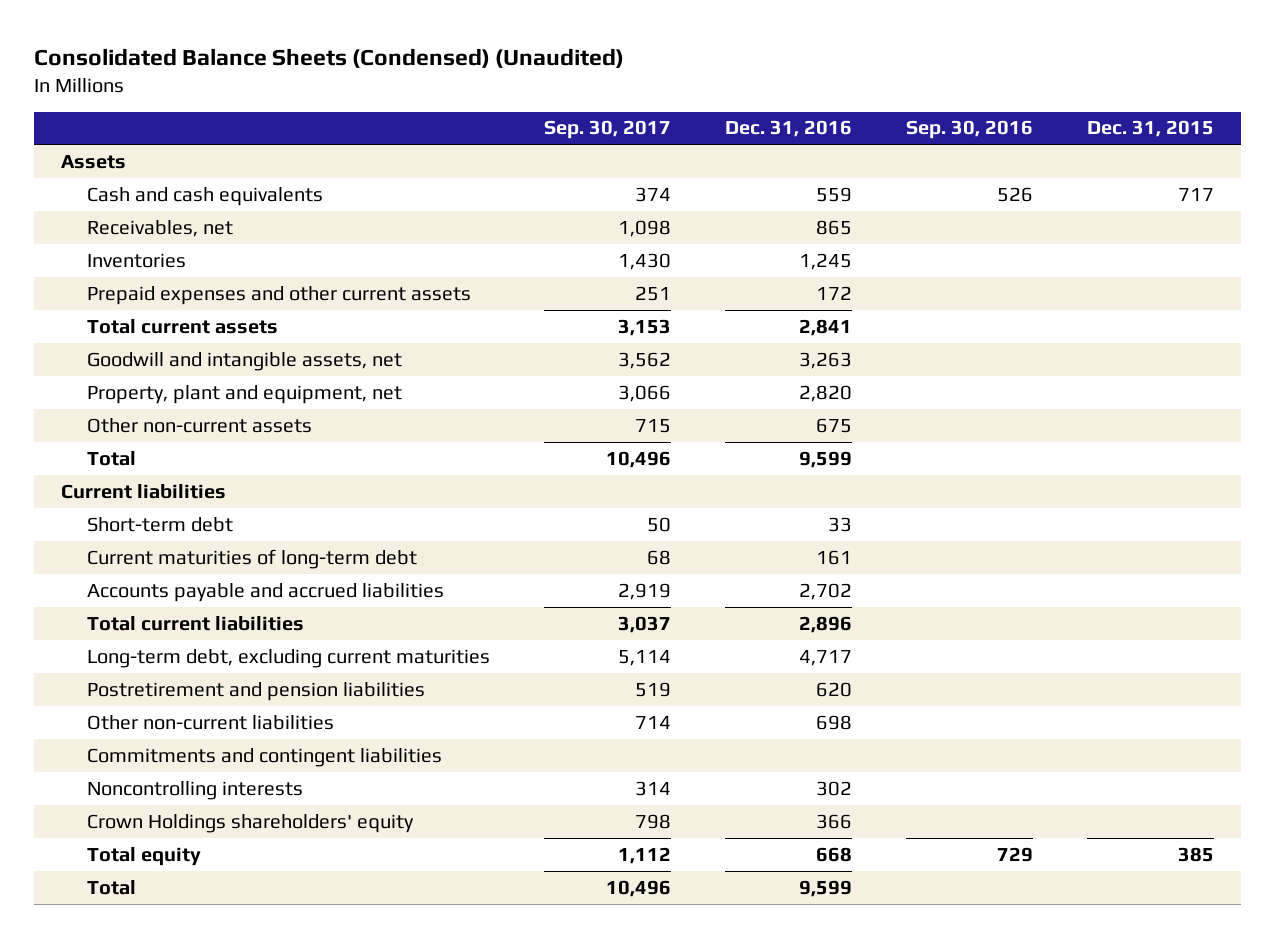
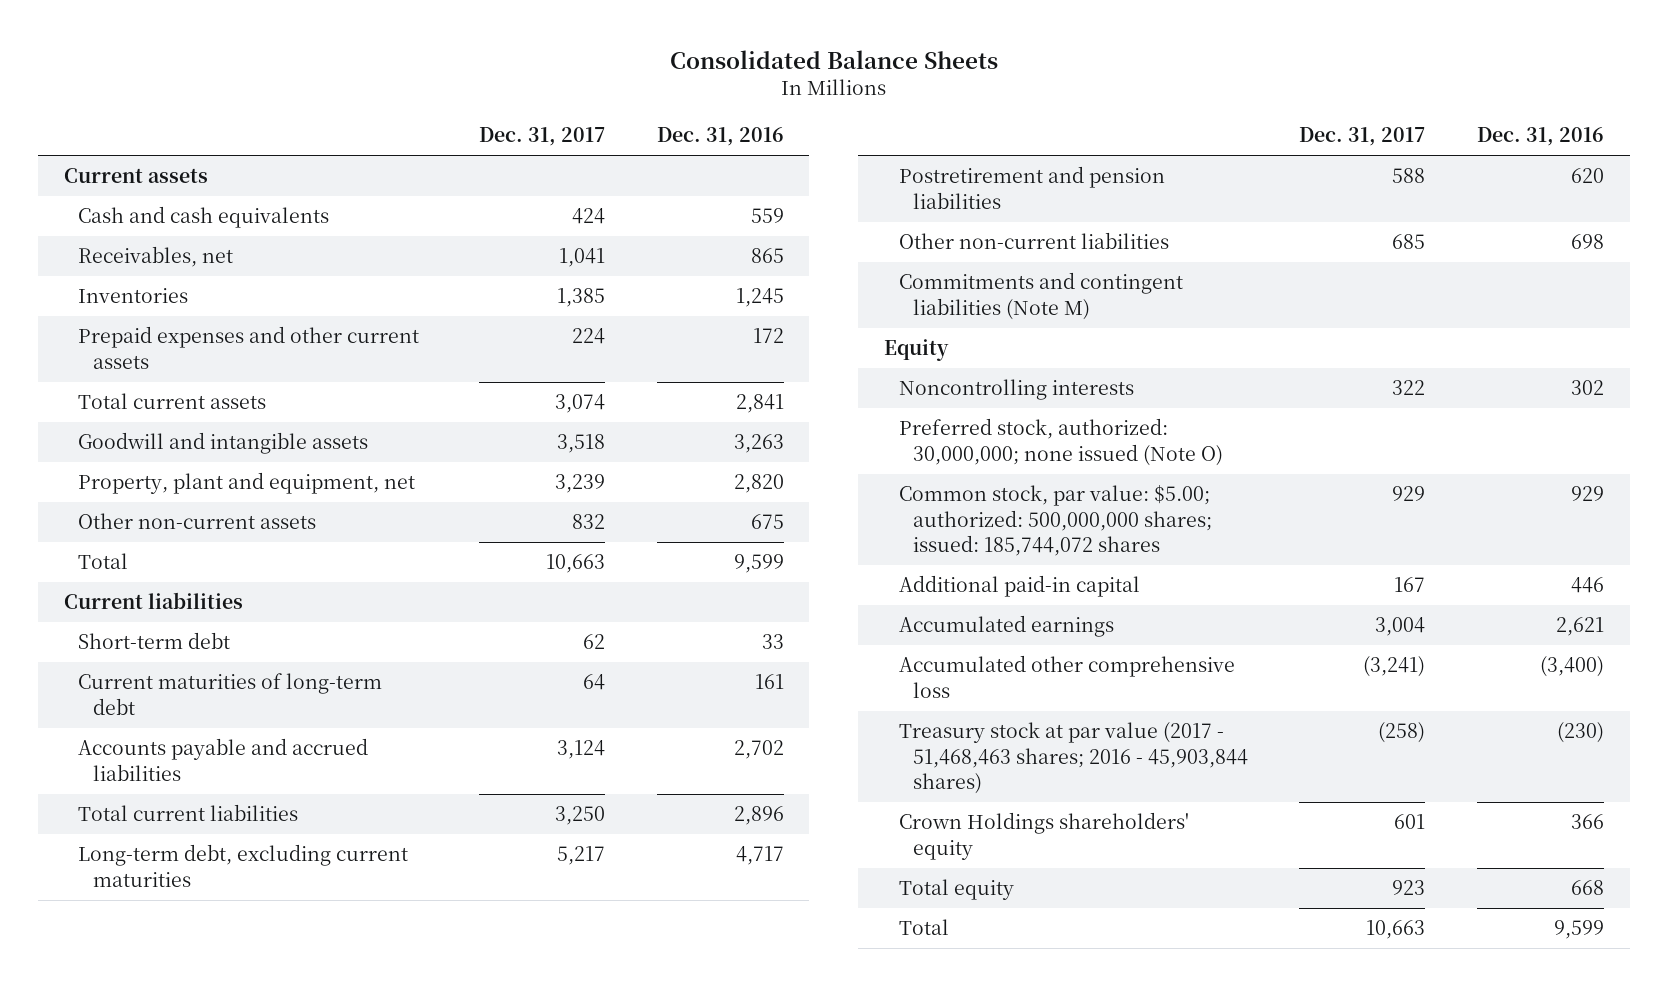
- Consolidated Balance Sheets (Condensed) (Unaudited)
+ Consolidated Balance Sheets
- | Sep. 30, 2017 | Dec. 31, 2016 | Sep. 30, 2016 | Dec. 31, 2015
+ | Dec. 31, 2017 | Dec. 31, 2016
- Assets
+ Current assets
- Goodwill and intangible assets, net | 3,562 | 3,263 | |
+ Goodwill and intangible assets | 3,518 | 3,263
- Commitments and contingent liabilities
+ Commitments and contingent liabilities (Note M)
+ Equity
+ Preferred stock, authorized: 30,000,000; none issued (Note O)
+ Common stock, par value: $5.00; authorized: 500,000,000 shares; issued: 185,744,072 shares | 929 | 929
+ Additional paid-in capital | 167 | 446
+ Accumulated earnings | 3,004 | 2,621
+ Accumulated other comprehensive loss | (3,241) | (3,400)
+ Treasury stock at par value (2017 - 51,468,463 shares; 2016 - 45,903,844 shares) | (258) | (230)

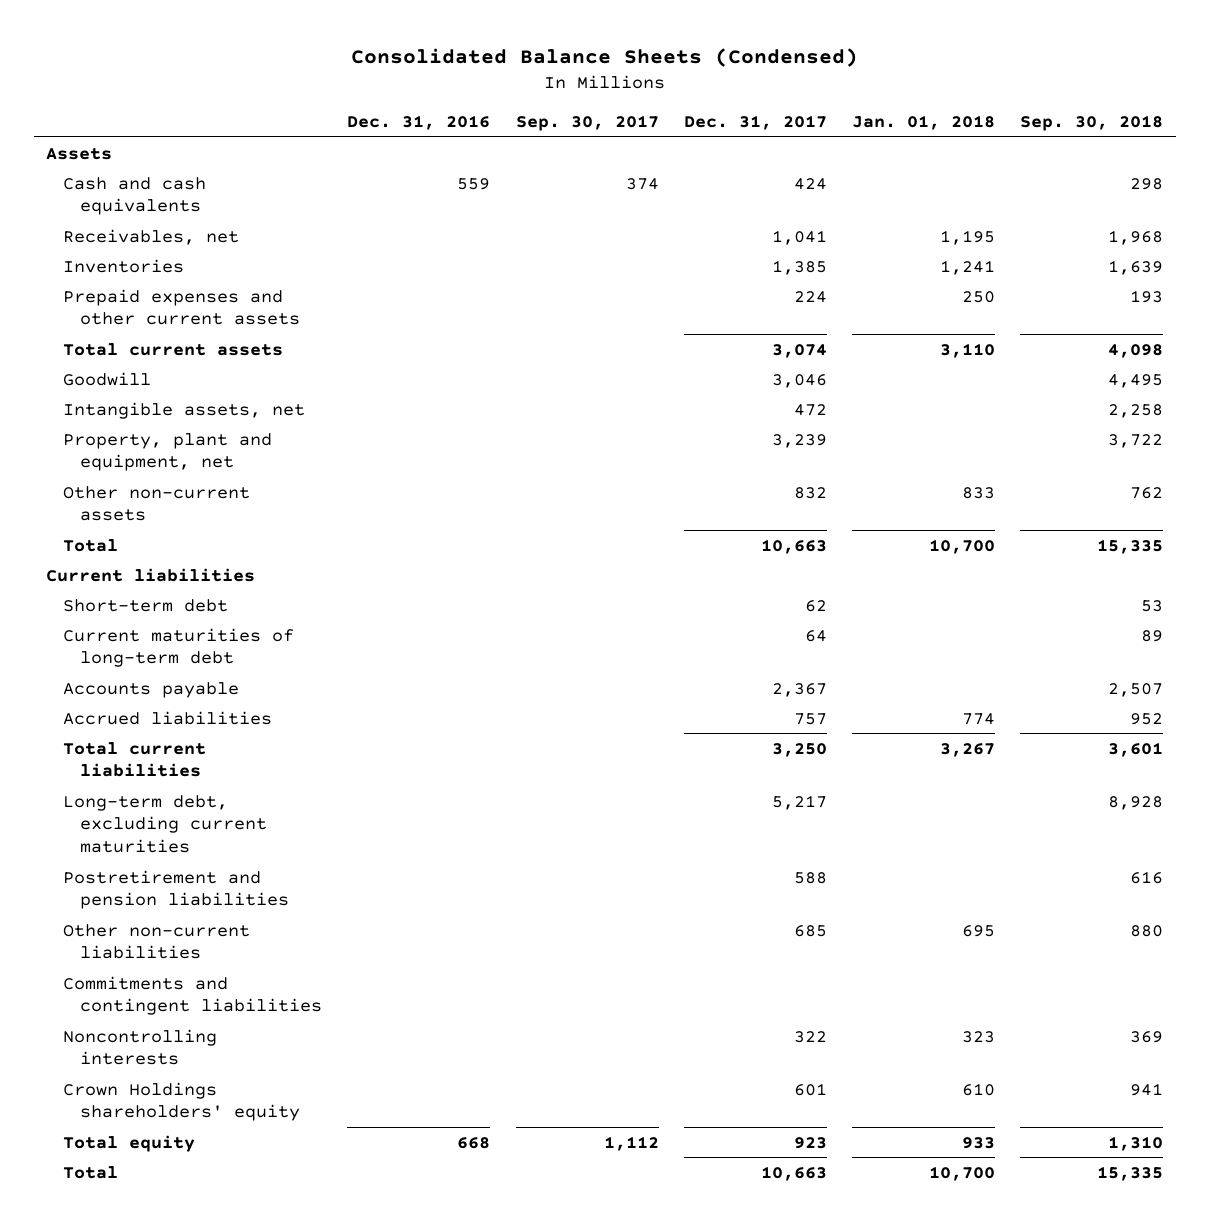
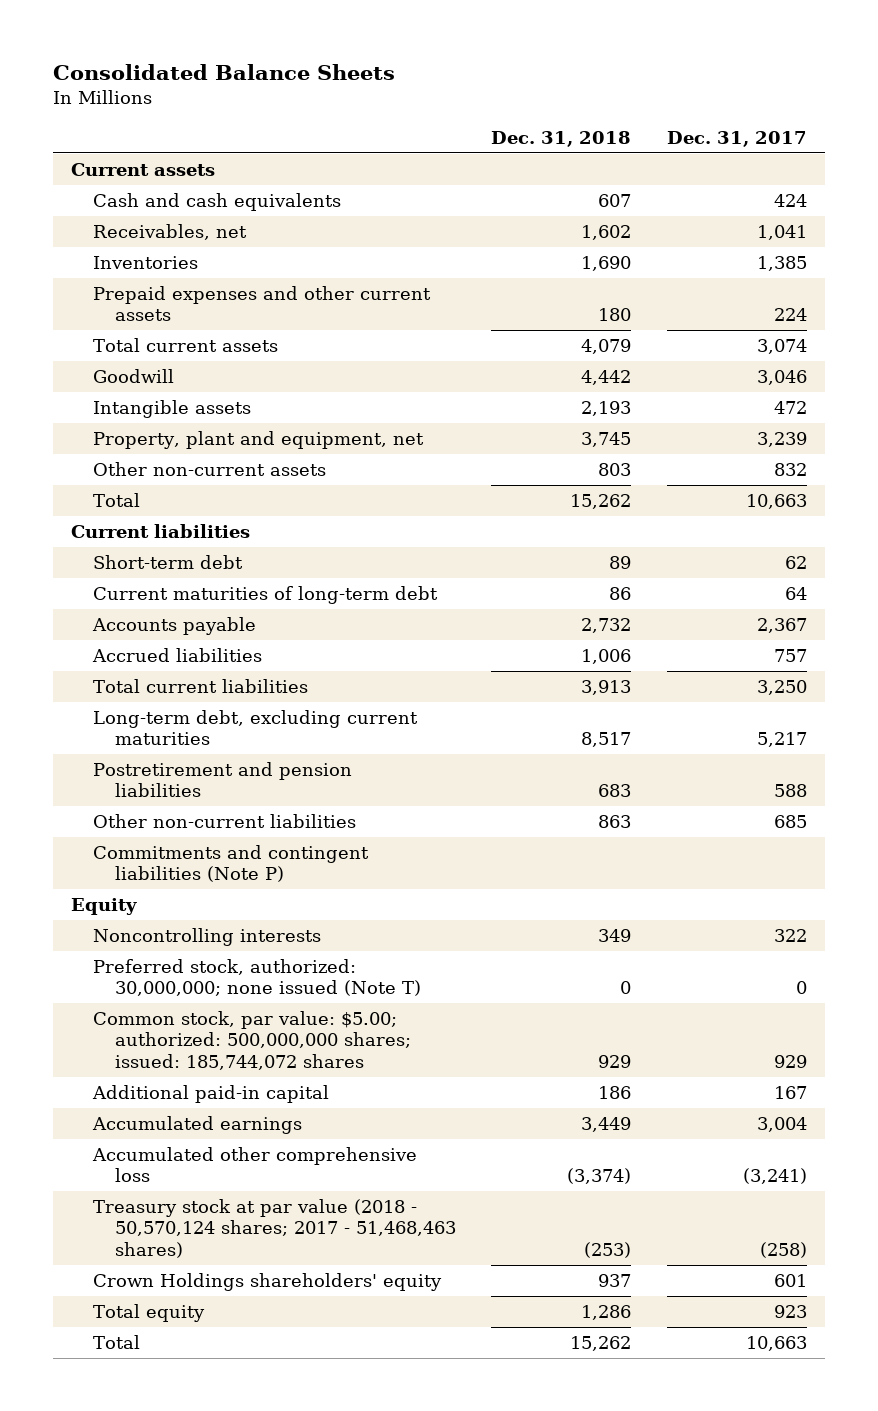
- Consolidated Balance Sheets (Condensed)
+ Consolidated Balance Sheets
- | Dec. 31, 2016 | Sep. 30, 2017 | Dec. 31, 2017 | Jan. 01, 2018 | Sep. 30, 2018
+ | Dec. 31, 2018 | Dec. 31, 2017
- Assets
+ Current assets
- Intangible assets, net | | | 472 | | 2,258
+ Intangible assets | 2,193 | 472
- Commitments and contingent liabilities
+ Commitments and contingent liabilities (Note P)
+ Equity
+ Preferred stock, authorized: 30,000,000; none issued (Note T) | 0 | 0
+ Common stock, par value: $5.00; authorized: 500,000,000 shares; issued: 185,744,072 shares | 929 | 929
+ Additional paid-in capital | 186 | 167
+ Accumulated earnings | 3,449 | 3,004
+ Accumulated other comprehensive loss | (3,374) | (3,241)
+ Treasury stock at par value (2018 - 50,570,124 shares; 2017 - 51,468,463 shares) | (253) | (258)

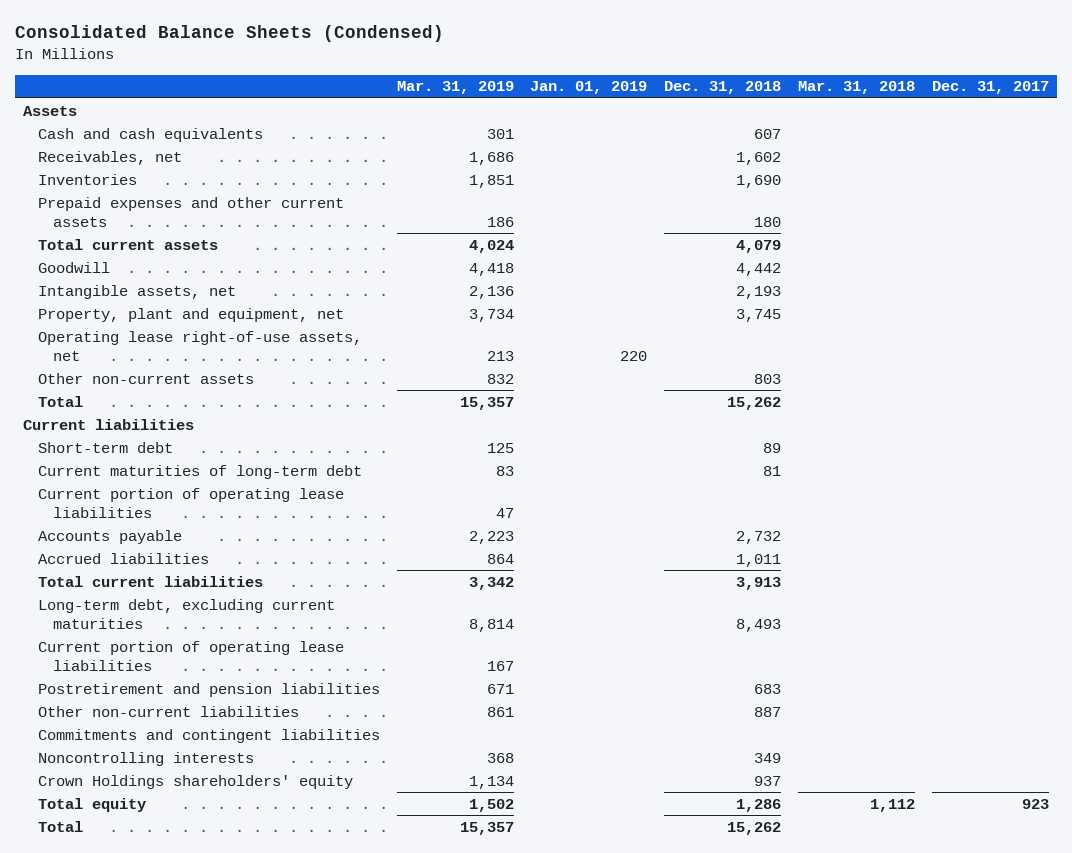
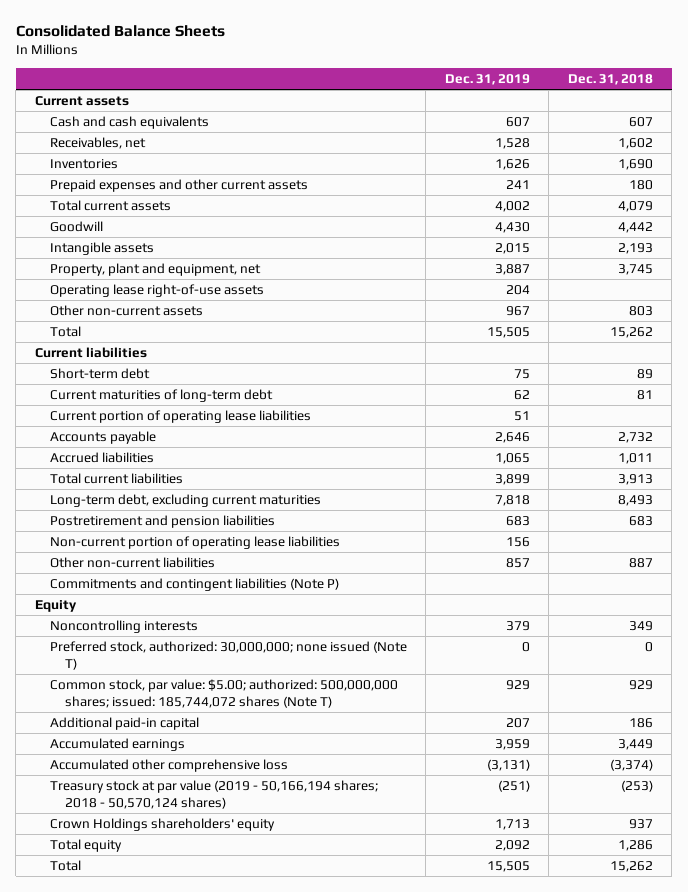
- Consolidated Balance Sheets (Condensed)
+ Consolidated Balance Sheets
- | Mar. 31, 2019 | Jan. 01, 2019 | Dec. 31, 2018 | Mar. 31, 2018 | Dec. 31, 2017
+ | Dec. 31, 2019 | Dec. 31, 2018
- Assets
+ Current assets
- Intangible assets, net | 2,136 | | 2,193 | |
+ Intangible assets | 2,015 | 2,193
- Operating lease right-of-use assets, net | 213 | 220 | | |
+ Operating lease right-of-use assets | 204 |
- Current portion of operating lease liabilities | 167 | | | |
+ Non-current portion of operating lease liabilities | 156 |
- Commitments and contingent liabilities
+ Commitments and contingent liabilities (Note P)
+ Equity
+ Preferred stock, authorized: 30,000,000; none issued (Note T) | 0 | 0
+ Common stock, par value: $5.00; authorized: 500,000,000 shares; issued: 185,744,072 shares (Note T) | 929 | 929
+ Additional paid-in capital | 207 | 186
+ Accumulated earnings | 3,959 | 3,449
+ Accumulated other comprehensive loss | (3,131) | (3,374)
+ Treasury stock at par value (2019 - 50,166,194 shares; 2018 - 50,570,124 shares) | (251) | (253)

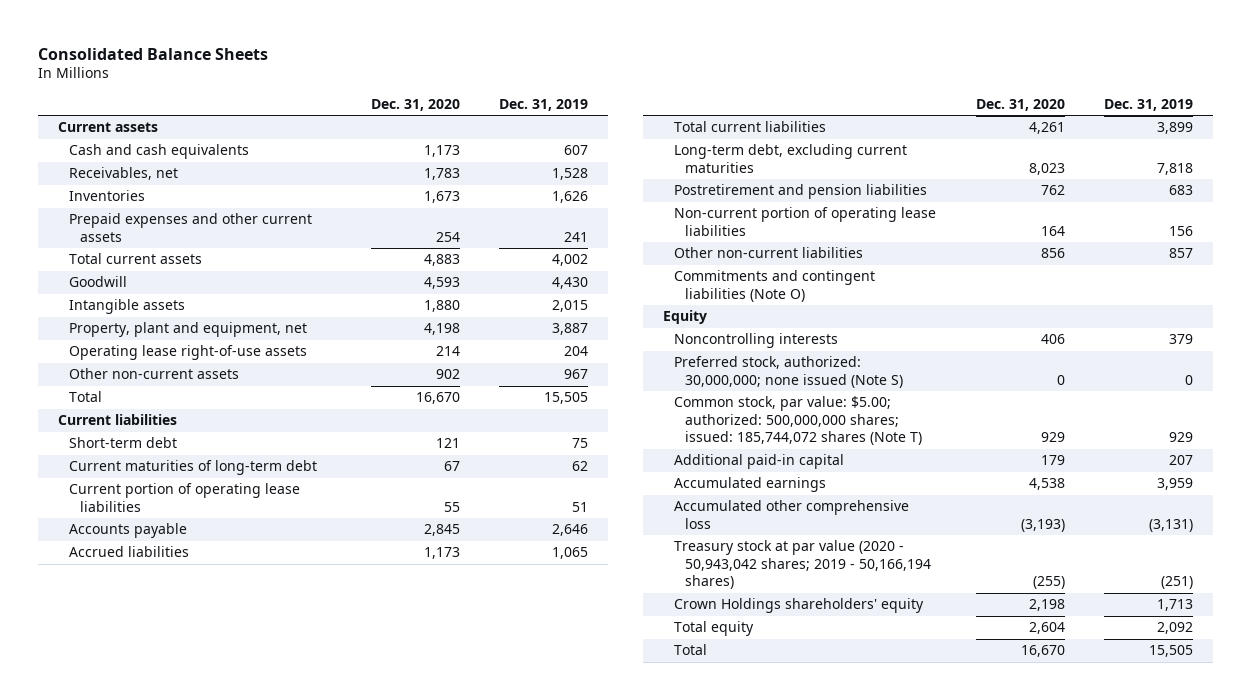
- | Dec. 31, 2019 | Dec. 31, 2018
+ | Dec. 31, 2020 | Dec. 31, 2019
- Commitments and contingent liabilities (Note P)
+ Commitments and contingent liabilities (Note O)
- Preferred stock, authorized: 30,000,000; none issued (Note T) | 0 | 0
+ Preferred stock, authorized: 30,000,000; none issued (Note S) | 0 | 0
- Treasury stock at par value (2019 - 50,166,194 shares; 2018 - 50,570,124 shares) | (251) | (253)
+ Treasury stock at par value (2020 - 50,943,042 shares; 2019 - 50,166,194 shares) | (255) | (251)

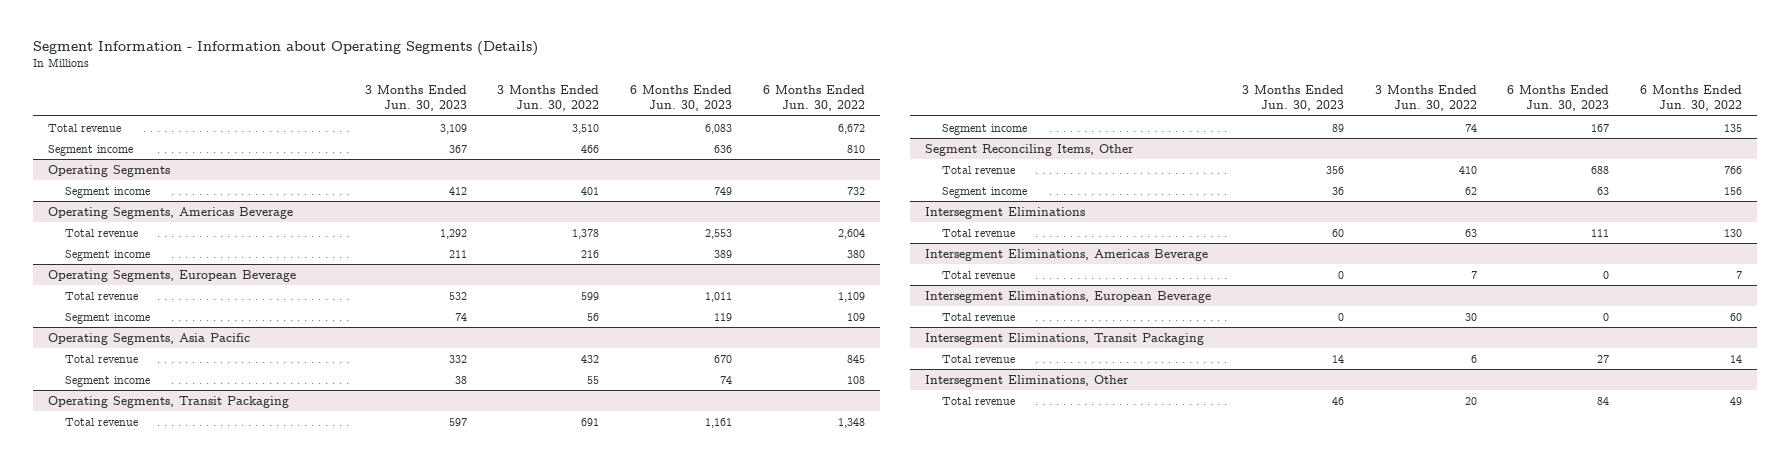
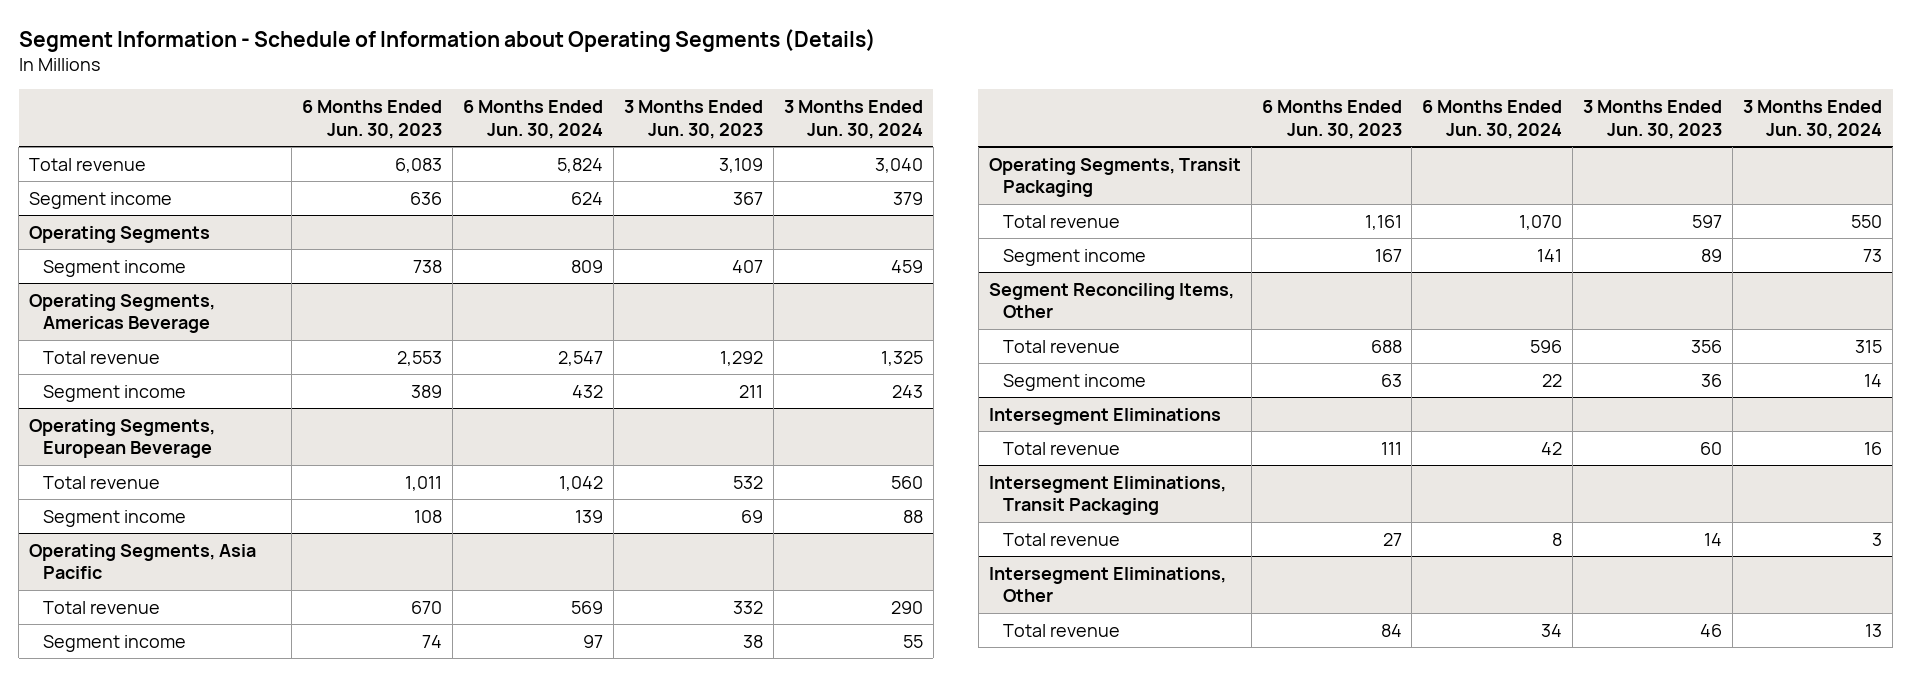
- Segment Information - Information about Operating Segments (Details)
+ Segment Information - Schedule of Information about Operating Segments (Details)
- | 3 Months Ended Jun. 30, 2023 | 3 Months Ended Jun. 30, 2022 | 6 Months Ended Jun. 30, 2023 | 6 Months Ended Jun. 30, 2022
+ | 6 Months Ended Jun. 30, 2023 | 6 Months Ended Jun. 30, 2024 | 3 Months Ended Jun. 30, 2023 | 3 Months Ended Jun. 30, 2024
@ Operating Segments
- Segment income | 412 | 401 | 749 | 732
+ Segment income | 738 | 809 | 407 | 459
@ Operating Segments, European Beverage
- Segment income | 74 | 56 | 119 | 109
+ Segment income | 108 | 139 | 69 | 88
- Intersegment Eliminations, Americas Beverage
- Total revenue | 0 | 7 | 0 | 7
- Intersegment Eliminations, European Beverage
- Total revenue | 0 | 30 | 0 | 60

